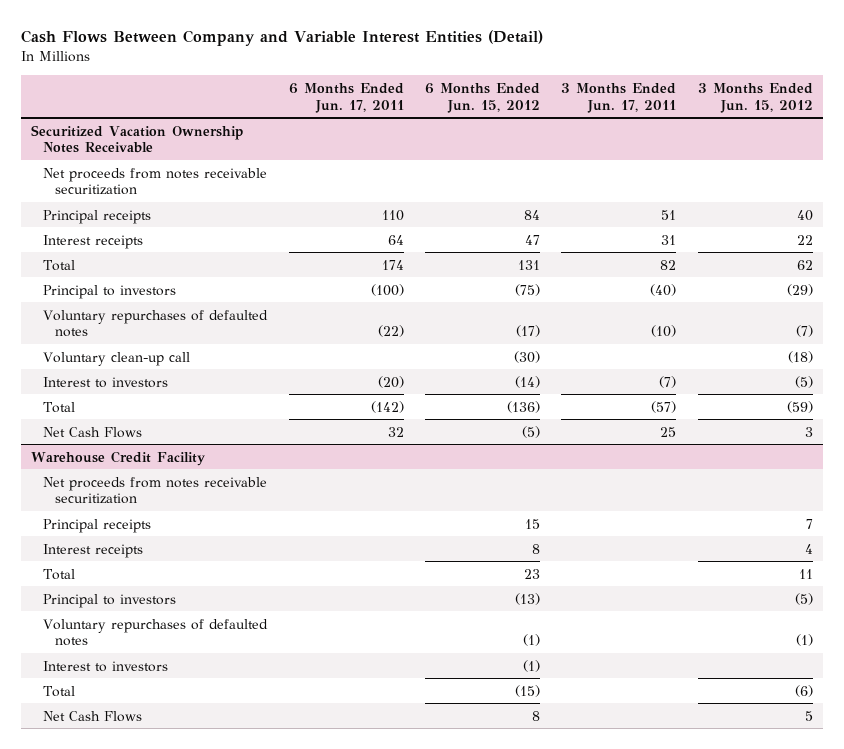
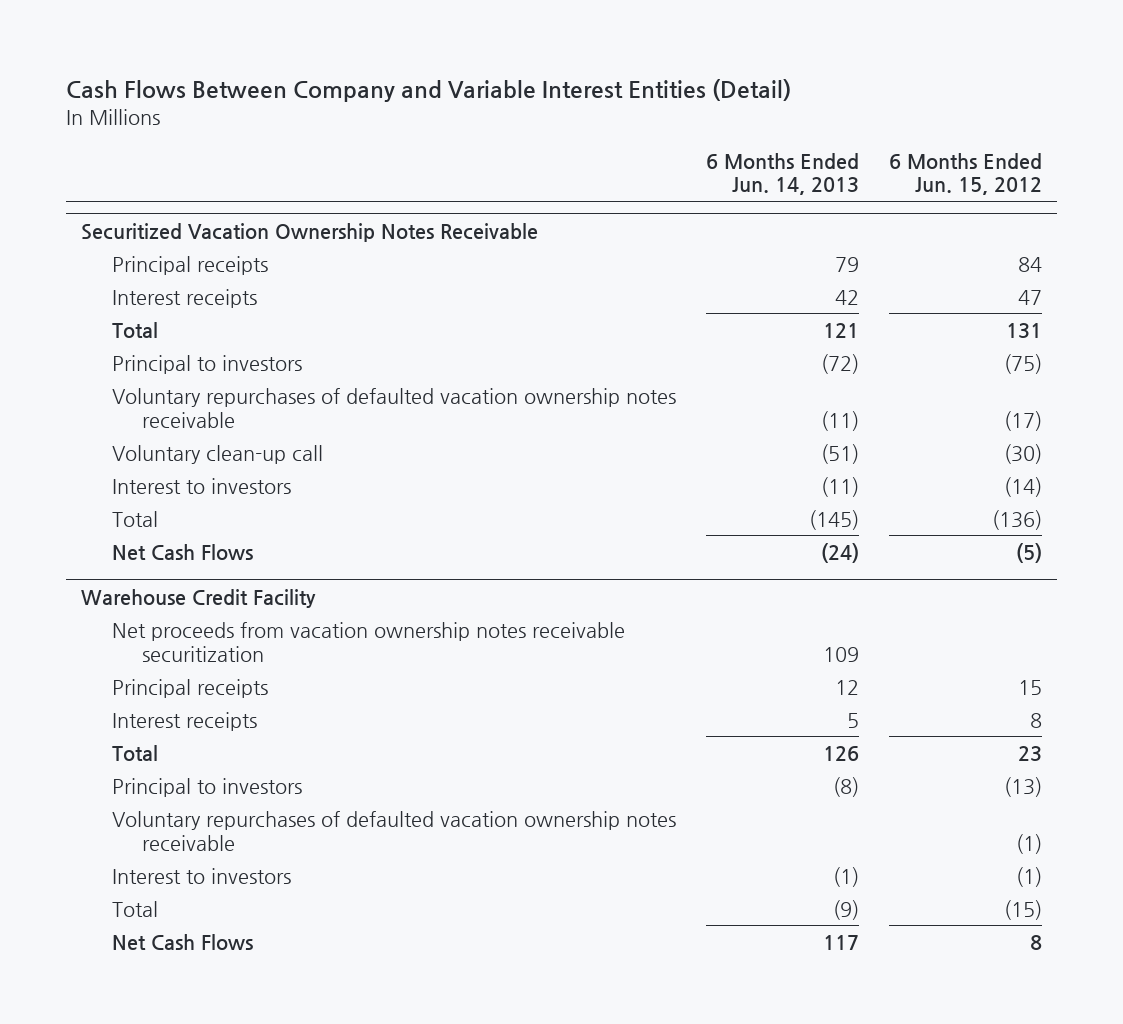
- | 6 Months Ended Jun. 17, 2011 | 6 Months Ended Jun. 15, 2012 | 3 Months Ended Jun. 17, 2011 | 3 Months Ended Jun. 15, 2012
+ | 6 Months Ended Jun. 14, 2013 | 6 Months Ended Jun. 15, 2012
@ Securitized Vacation Ownership Notes Receivable
- Net proceeds from notes receivable securitization
- Voluntary repurchases of defaulted notes | (22) | (17) | (10) | (7)
+ Voluntary repurchases of defaulted vacation ownership notes receivable | (11) | (17)
@ Warehouse Credit Facility
- Net proceeds from notes receivable securitization
+ Net proceeds from vacation ownership notes receivable securitization | 109 |
- Voluntary repurchases of defaulted notes | | (1) | | (1)
+ Voluntary repurchases of defaulted vacation ownership notes receivable | | (1)

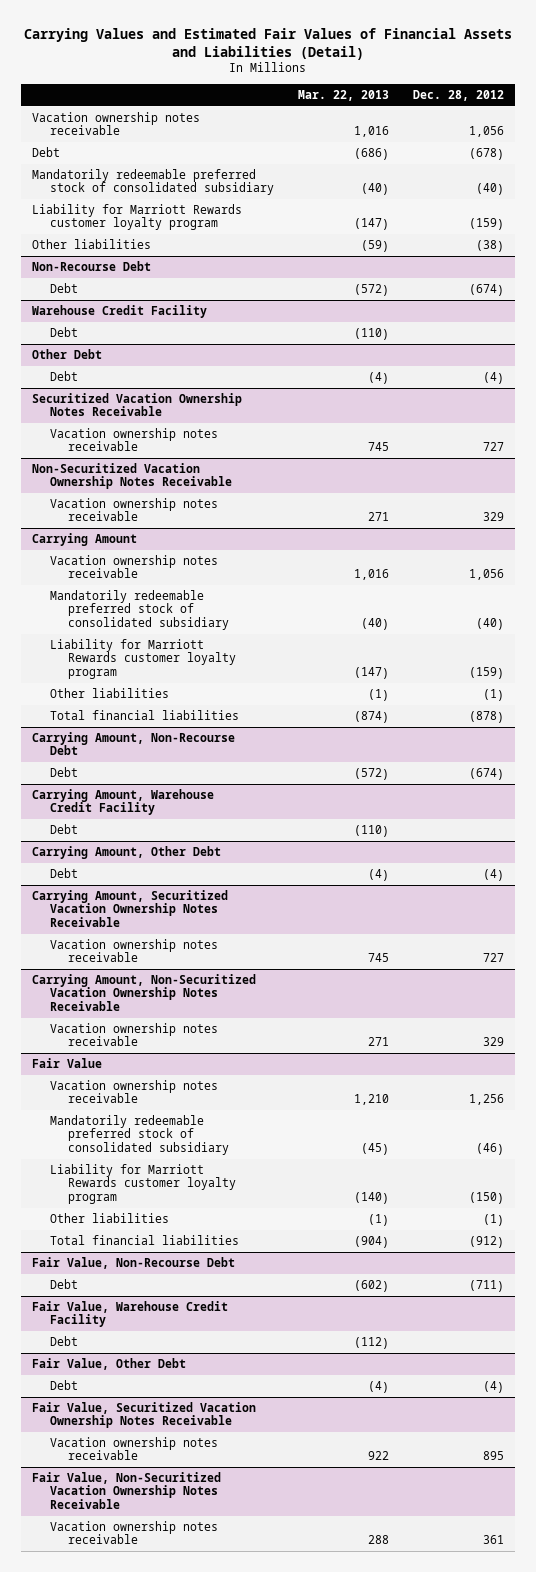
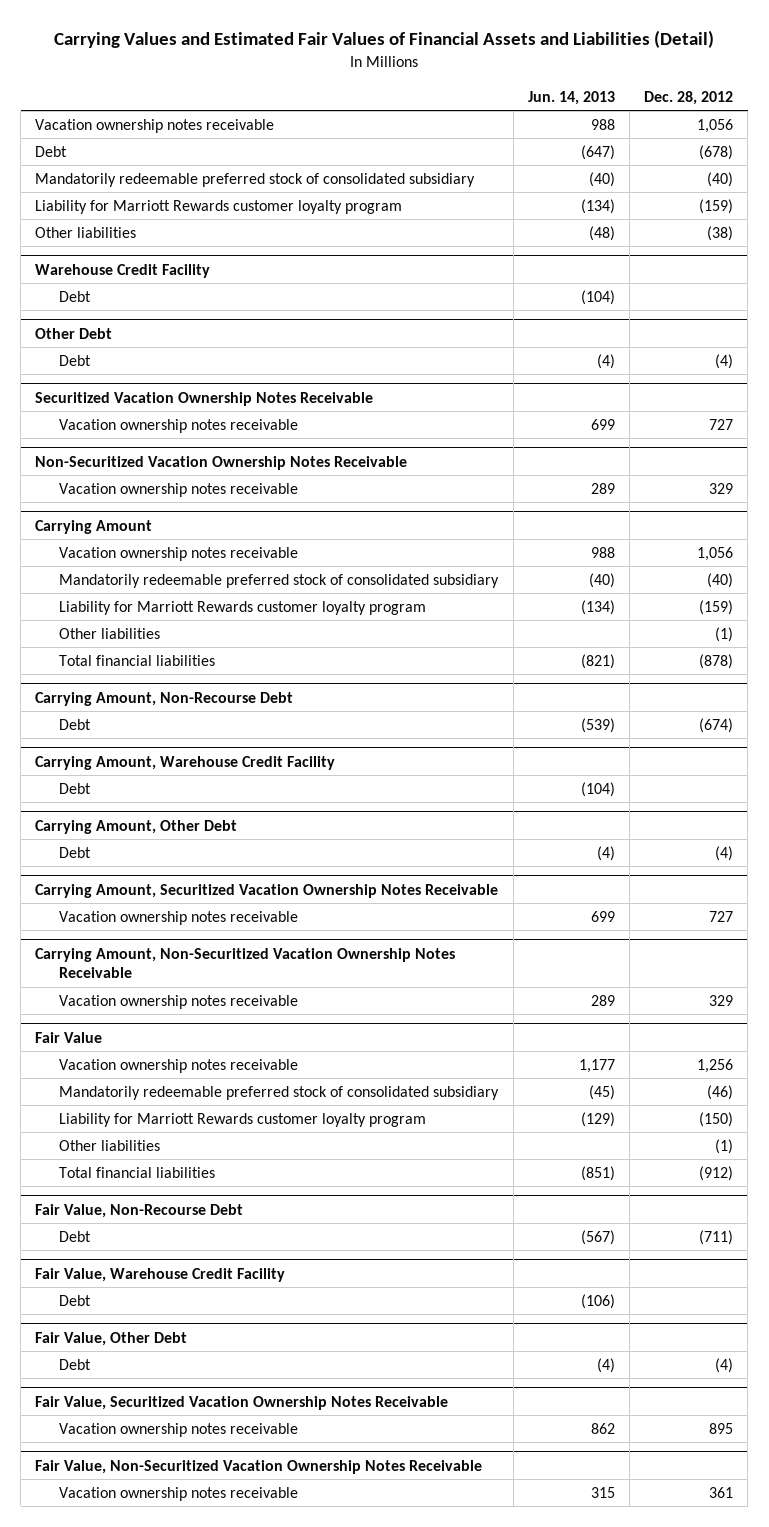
- | Mar. 22, 2013 | Dec. 28, 2012
+ | Jun. 14, 2013 | Dec. 28, 2012
- Non-Recourse Debt
- Debt | (572) | (674)

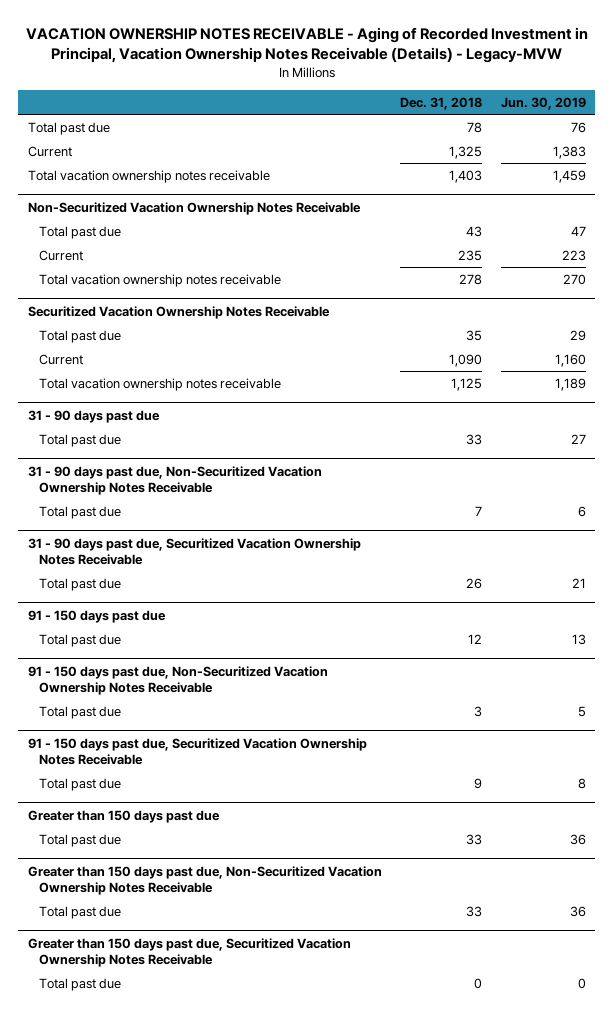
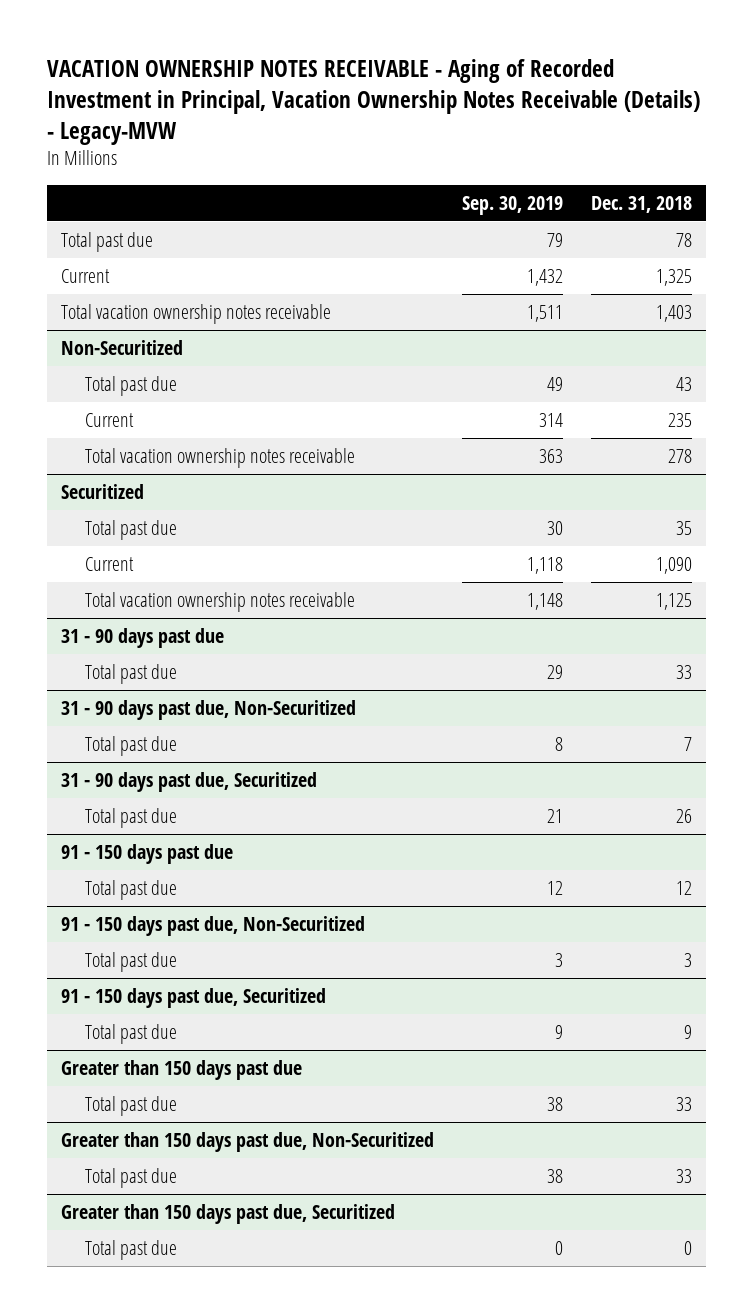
- | Dec. 31, 2018 | Jun. 30, 2019
+ | Sep. 30, 2019 | Dec. 31, 2018
- Non-Securitized Vacation Ownership Notes Receivable
+ Non-Securitized
- Securitized Vacation Ownership Notes Receivable
+ Securitized
- 31 - 90 days past due, Non-Securitized Vacation Ownership Notes Receivable
+ 31 - 90 days past due, Non-Securitized
- 31 - 90 days past due, Securitized Vacation Ownership Notes Receivable
+ 31 - 90 days past due, Securitized
- 91 - 150 days past due, Non-Securitized Vacation Ownership Notes Receivable
+ 91 - 150 days past due, Non-Securitized
- 91 - 150 days past due, Securitized Vacation Ownership Notes Receivable
+ 91 - 150 days past due, Securitized
- Greater than 150 days past due, Non-Securitized Vacation Ownership Notes Receivable
+ Greater than 150 days past due, Non-Securitized
- Greater than 150 days past due, Securitized Vacation Ownership Notes Receivable
+ Greater than 150 days past due, Securitized

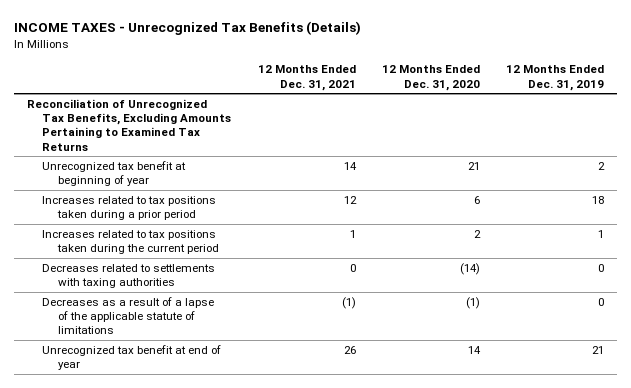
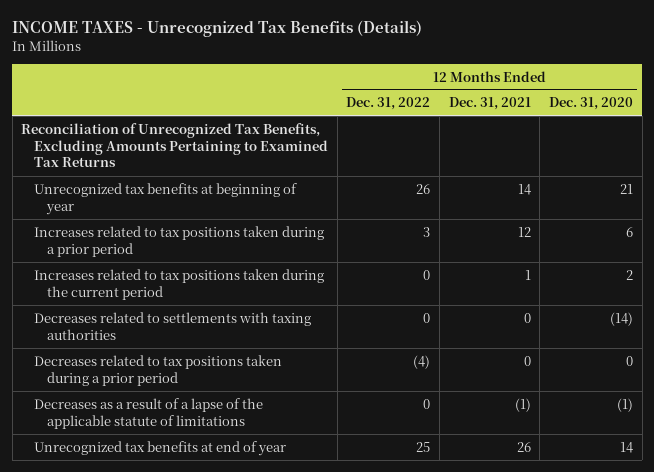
- | 12 Months Ended Dec. 31, 2021 | 12 Months Ended Dec. 31, 2020 | 12 Months Ended Dec. 31, 2019
+ | 12 Months Ended Dec. 31, 2022 | 12 Months Ended Dec. 31, 2021 | 12 Months Ended Dec. 31, 2020
- Unrecognized tax benefit at beginning of year | 14 | 21 | 2
+ Unrecognized tax benefits at beginning of year | 26 | 14 | 21
+ Decreases related to tax positions taken during a prior period | (4) | 0 | 0
- Unrecognized tax benefit at end of year | 26 | 14 | 21
+ Unrecognized tax benefits at end of year | 25 | 26 | 14

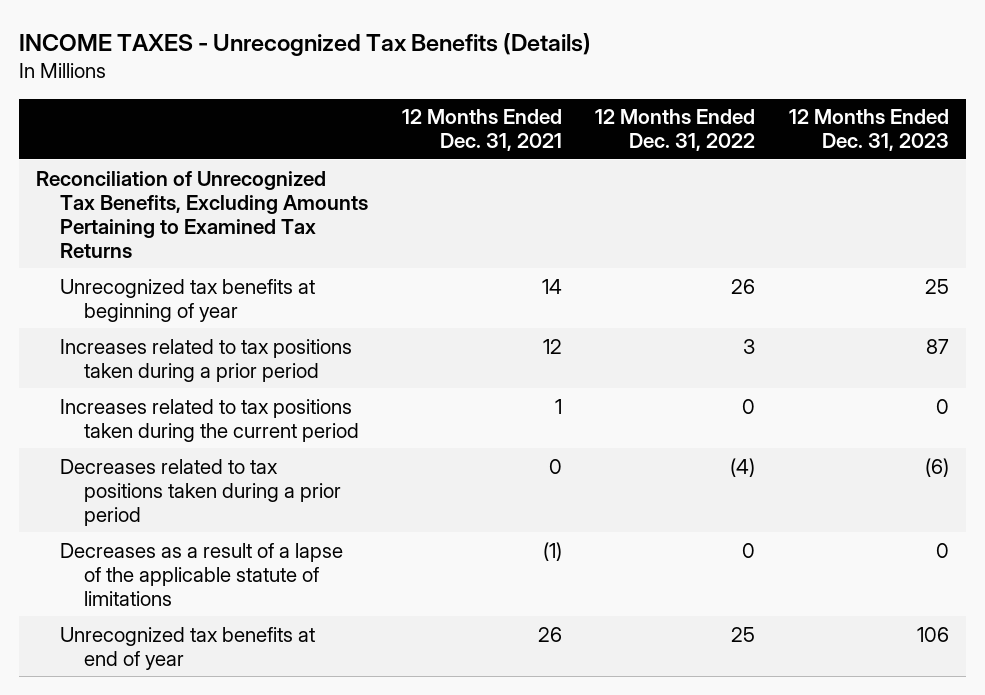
- | 12 Months Ended Dec. 31, 2022 | 12 Months Ended Dec. 31, 2021 | 12 Months Ended Dec. 31, 2020
+ | 12 Months Ended Dec. 31, 2021 | 12 Months Ended Dec. 31, 2022 | 12 Months Ended Dec. 31, 2023
- Decreases related to settlements with taxing authorities | 0 | 0 | (14)

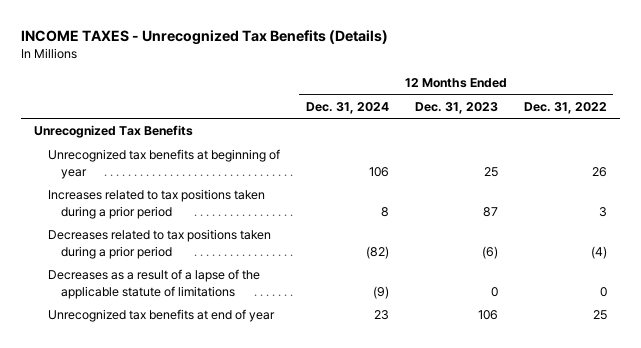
- | 12 Months Ended Dec. 31, 2021 | 12 Months Ended Dec. 31, 2022 | 12 Months Ended Dec. 31, 2023
+ | 12 Months Ended Dec. 31, 2024 | 12 Months Ended Dec. 31, 2023 | 12 Months Ended Dec. 31, 2022
- Reconciliation of Unrecognized Tax Benefits, Excluding Amounts Pertaining to Examined Tax Returns
+ Unrecognized Tax Benefits
- Increases related to tax positions taken during the current period | 1 | 0 | 0

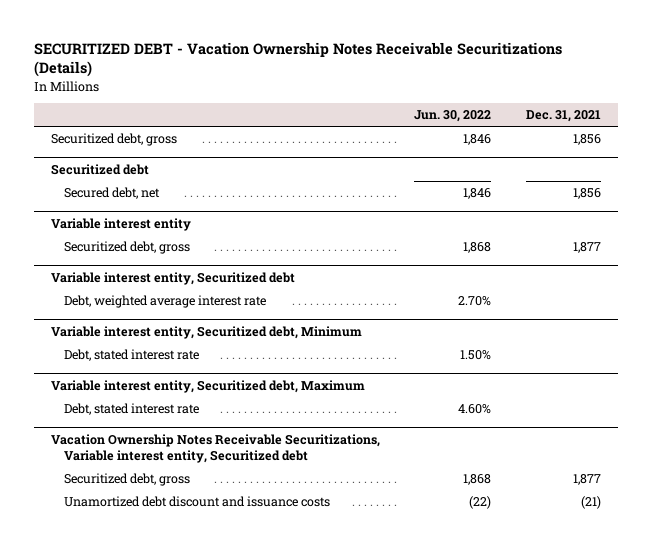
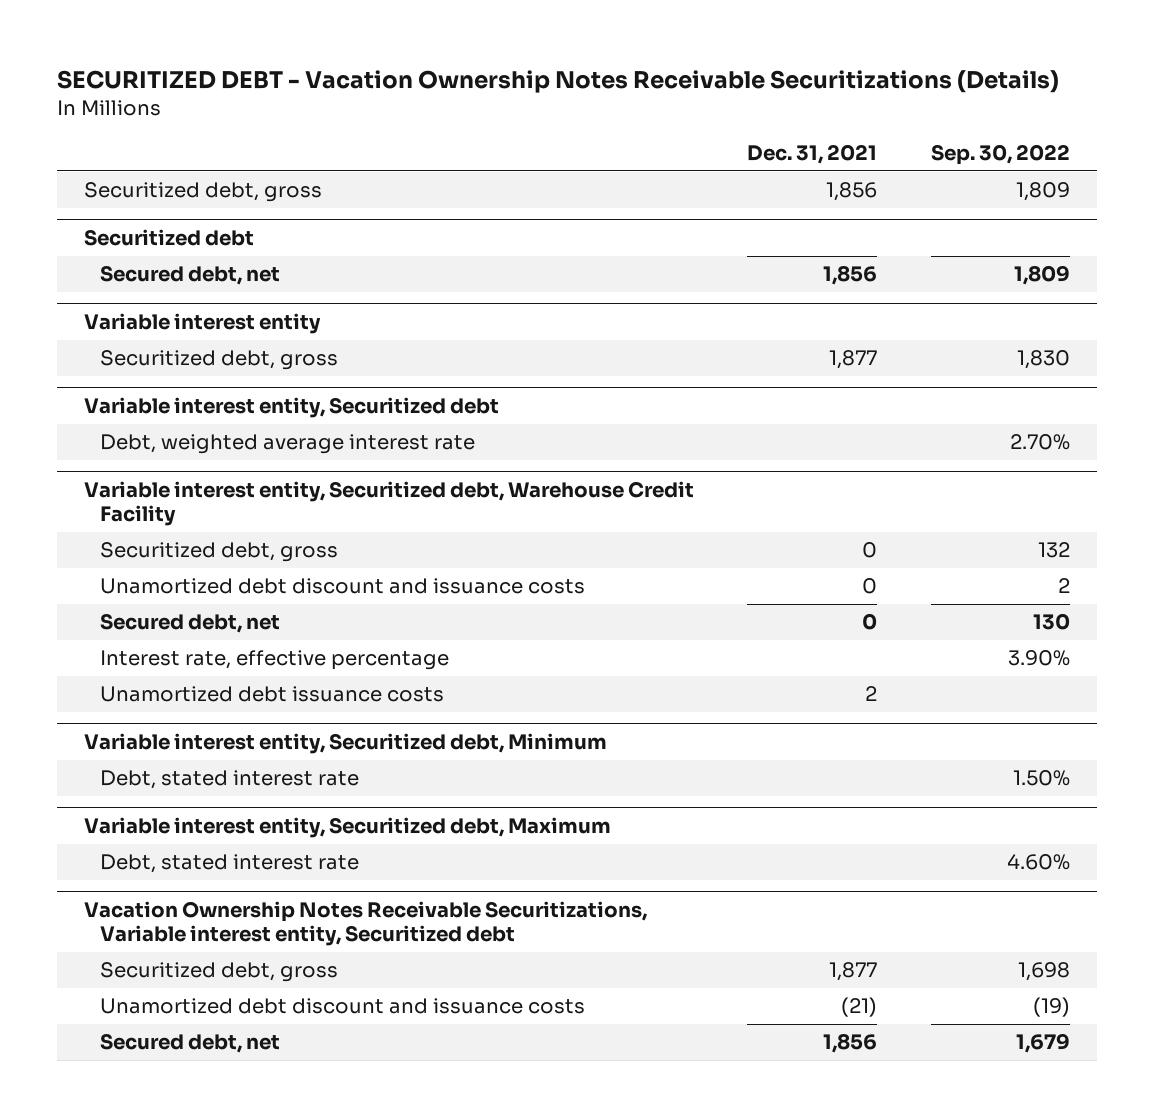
- | Jun. 30, 2022 | Dec. 31, 2021
+ | Dec. 31, 2021 | Sep. 30, 2022
+ Variable interest entity, Securitized debt, Warehouse Credit Facility
+ Securitized debt, gross | 0 | 132
+ Unamortized debt discount and issuance costs | 0 | 2
+ Secured debt, net | 0 | 130
+ Interest rate, effective percentage | | 3.90%
+ Unamortized debt issuance costs | 2 |
@ Vacation Ownership Notes Receivable Securitizations, Variable interest entity, Securitized debt
+ Secured debt, net | 1,856 | 1,679

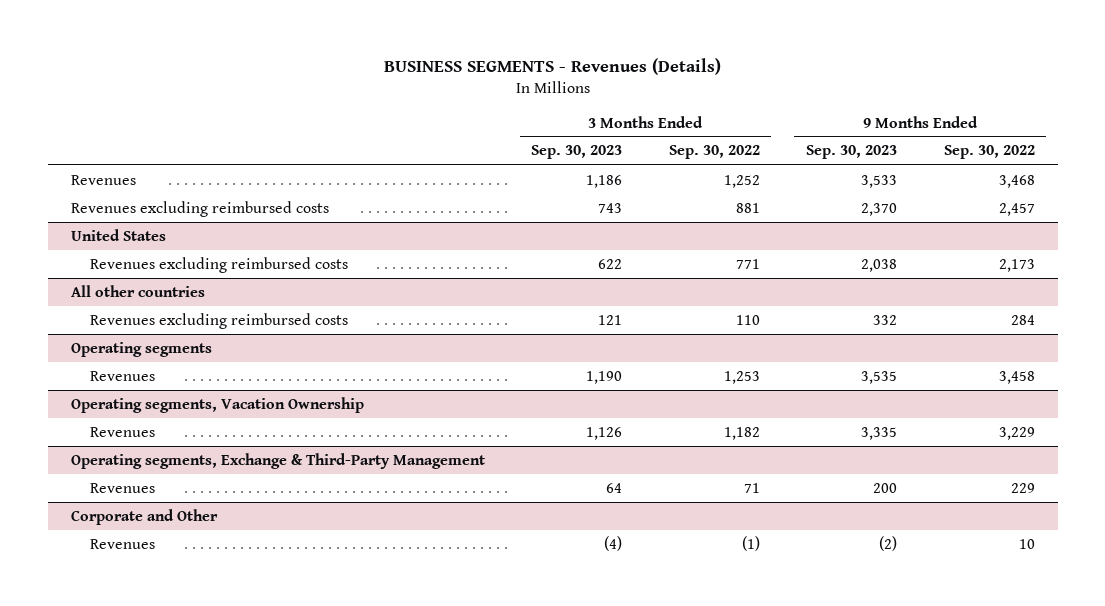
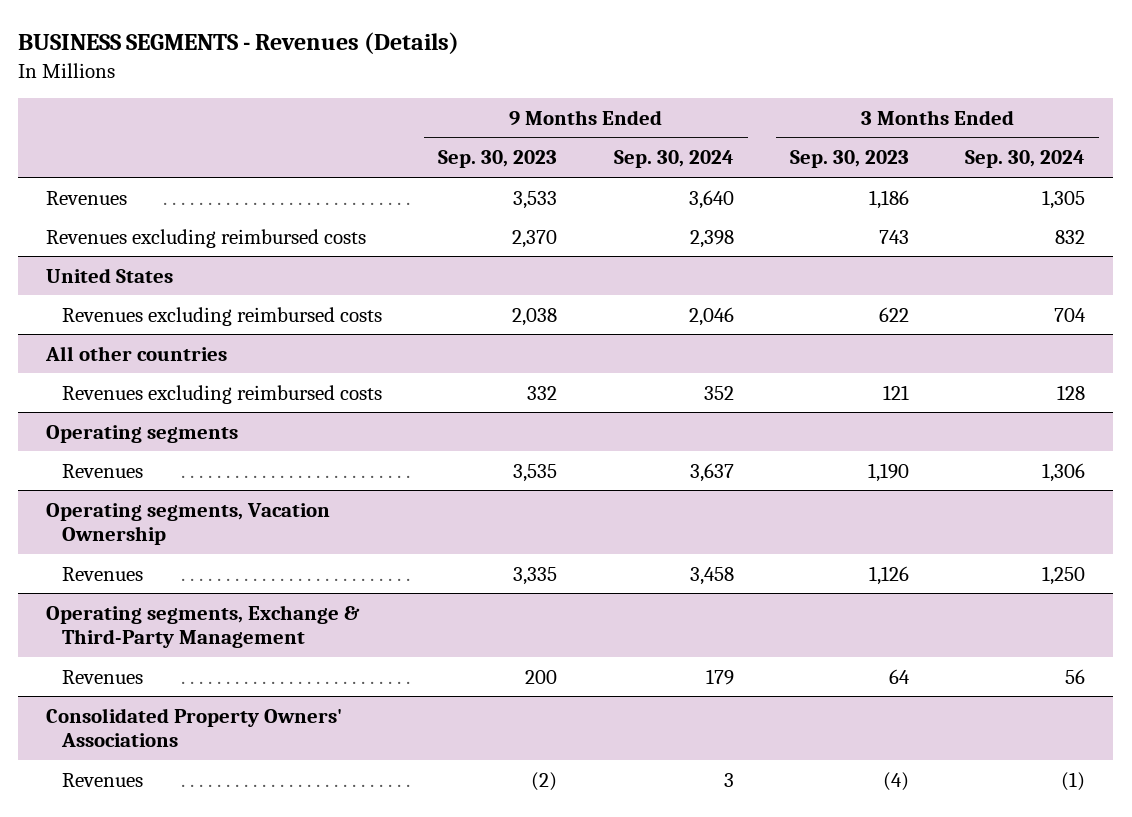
- | 3 Months Ended Sep. 30, 2023 | 3 Months Ended Sep. 30, 2022 | 9 Months Ended Sep. 30, 2023 | 9 Months Ended Sep. 30, 2022
+ | 9 Months Ended Sep. 30, 2023 | 9 Months Ended Sep. 30, 2024 | 3 Months Ended Sep. 30, 2023 | 3 Months Ended Sep. 30, 2024
- Corporate and Other
+ Consolidated Property Owners' Associations

